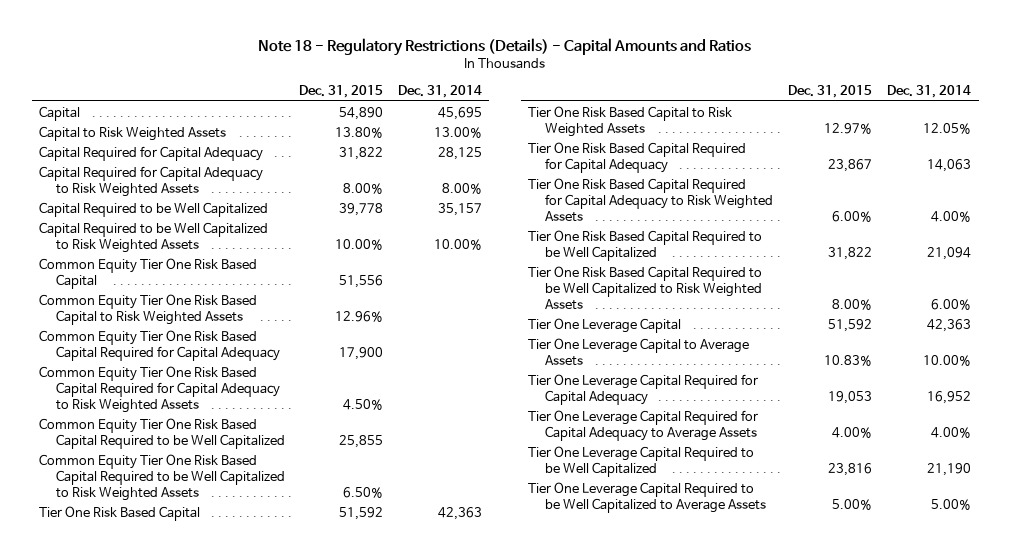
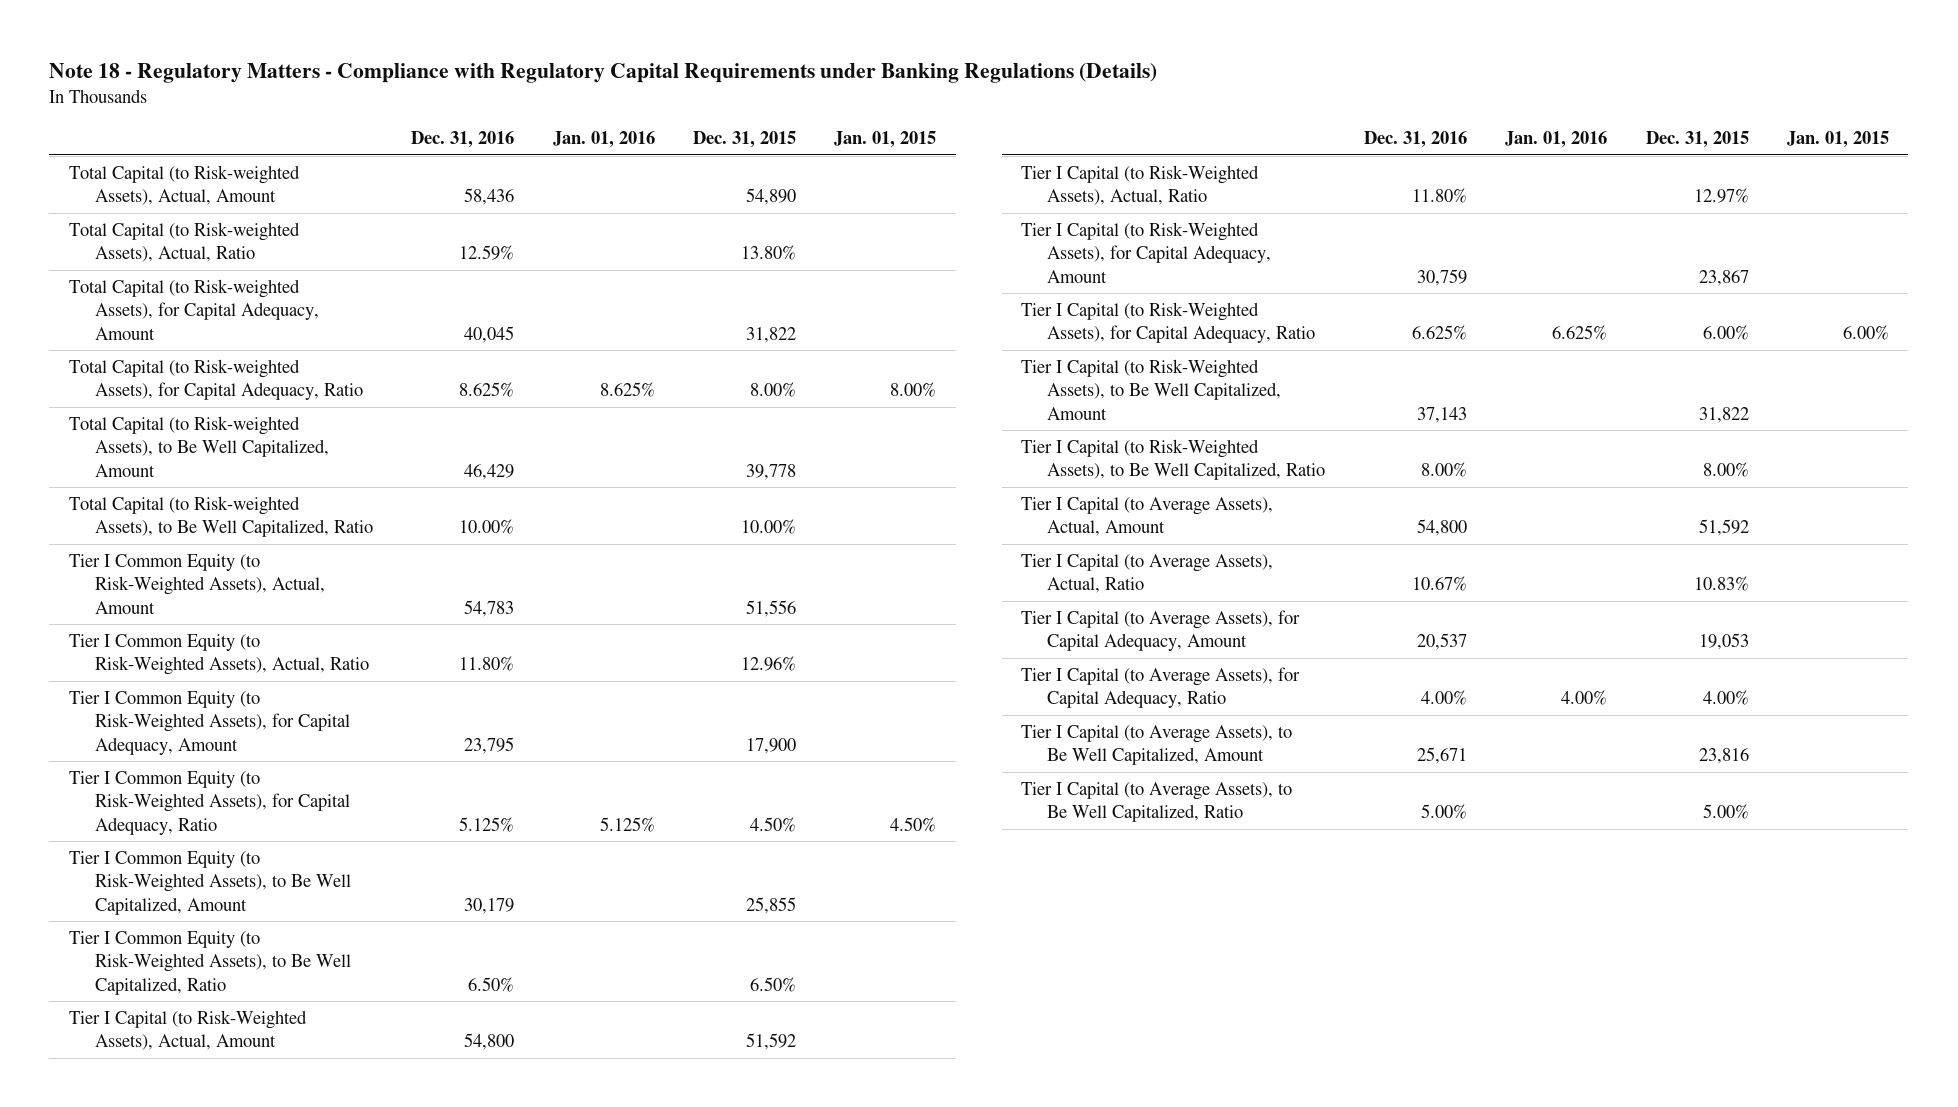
- Note 18 - Regulatory Restrictions (Details) - Capital Amounts and Ratios
+ Note 18 - Regulatory Matters - Compliance with Regulatory Capital Requirements under Banking Regulations (Details)
- | Dec. 31, 2015 | Dec. 31, 2014
+ | Dec. 31, 2016 | Jan. 01, 2016 | Dec. 31, 2015 | Jan. 01, 2015
- Capital | 54,890 | 45,695
- Capital to Risk Weighted Assets | 13.80% | 13.00%
- Capital Required for Capital Adequacy | 31,822 | 28,125
- Capital Required for Capital Adequacy to Risk Weighted Assets | 8.00% | 8.00%
- Capital Required to be Well Capitalized | 39,778 | 35,157
- Capital Required to be Well Capitalized to Risk Weighted Assets | 10.00% | 10.00%
- Common Equity Tier One Risk Based Capital | 51,556 |
- Common Equity Tier One Risk Based Capital to Risk Weighted Assets | 12.96% |
- Common Equity Tier One Risk Based Capital Required for Capital Adequacy | 17,900 |
- Common Equity Tier One Risk Based Capital Required for Capital Adequacy to Risk Weighted Assets | 4.50% |
- Common Equity Tier One Risk Based Capital Required to be Well Capitalized | 25,855 |
- Common Equity Tier One Risk Based Capital Required to be Well Capitalized to Risk Weighted Assets | 6.50% |
- Tier One Risk Based Capital | 51,592 | 42,363
- Tier One Risk Based Capital to Risk Weighted Assets | 12.97% | 12.05%
- Tier One Risk Based Capital Required for Capital Adequacy | 23,867 | 14,063
- Tier One Risk Based Capital Required for Capital Adequacy to Risk Weighted Assets | 6.00% | 4.00%
- Tier One Risk Based Capital Required to be Well Capitalized | 31,822 | 21,094
- Tier One Risk Based Capital Required to be Well Capitalized to Risk Weighted Assets | 8.00% | 6.00%
- Tier One Leverage Capital | 51,592 | 42,363
- Tier One Leverage Capital to Average Assets | 10.83% | 10.00%
- Tier One Leverage Capital Required for Capital Adequacy | 19,053 | 16,952
- Tier One Leverage Capital Required for Capital Adequacy to Average Assets | 4.00% | 4.00%
- Tier One Leverage Capital Required to be Well Capitalized | 23,816 | 21,190
- Tier One Leverage Capital Required to be Well Capitalized to Average Assets | 5.00% | 5.00%
+ Total Capital (to Risk-weighted Assets), Actual, Amount | 58,436 | | 54,890 |
+ Total Capital (to Risk-weighted Assets), Actual, Ratio | 12.59% | | 13.80% |
+ Total Capital (to Risk-weighted Assets), for Capital Adequacy, Amount | 40,045 | | 31,822 |
+ Total Capital (to Risk-weighted Assets), for Capital Adequacy, Ratio | 8.625% | 8.625% | 8.00% | 8.00%
+ Total Capital (to Risk-weighted Assets), to Be Well Capitalized, Amount | 46,429 | | 39,778 |
+ Total Capital (to Risk-weighted Assets), to Be Well Capitalized, Ratio | 10.00% | | 10.00% |
+ Tier I Common Equity (to Risk-Weighted Assets), Actual, Amount | 54,783 | | 51,556 |
+ Tier I Common Equity (to Risk-Weighted Assets), Actual, Ratio | 11.80% | | 12.96% |
+ Tier I Common Equity (to Risk-Weighted Assets), for Capital Adequacy, Amount | 23,795 | | 17,900 |
+ Tier I Common Equity (to Risk-Weighted Assets), for Capital Adequacy, Ratio | 5.125% | 5.125% | 4.50% | 4.50%
+ Tier I Common Equity (to Risk-Weighted Assets), to Be Well Capitalized, Amount | 30,179 | | 25,855 |
+ Tier I Common Equity (to Risk-Weighted Assets), to Be Well Capitalized, Ratio | 6.50% | | 6.50% |
+ Tier I Capital (to Risk-Weighted Assets), Actual, Amount | 54,800 | | 51,592 |
+ Tier I Capital (to Risk-Weighted Assets), Actual, Ratio | 11.80% | | 12.97% |
+ Tier I Capital (to Risk-Weighted Assets), for Capital Adequacy, Amount | 30,759 | | 23,867 |
+ Tier I Capital (to Risk-Weighted Assets), for Capital Adequacy, Ratio | 6.625% | 6.625% | 6.00% | 6.00%
+ Tier I Capital (to Risk-Weighted Assets), to Be Well Capitalized, Amount | 37,143 | | 31,822 |
+ Tier I Capital (to Risk-Weighted Assets), to Be Well Capitalized, Ratio | 8.00% | | 8.00% |
+ Tier I Capital (to Average Assets), Actual, Amount | 54,800 | | 51,592 |
+ Tier I Capital (to Average Assets), Actual, Ratio | 10.67% | | 10.83% |
+ Tier I Capital (to Average Assets), for Capital Adequacy, Amount | 20,537 | | 19,053 |
+ Tier I Capital (to Average Assets), for Capital Adequacy, Ratio | 4.00% | 4.00% | 4.00% |
+ Tier I Capital (to Average Assets), to Be Well Capitalized, Amount | 25,671 | | 23,816 |
+ Tier I Capital (to Average Assets), to Be Well Capitalized, Ratio | 5.00% | | 5.00% |

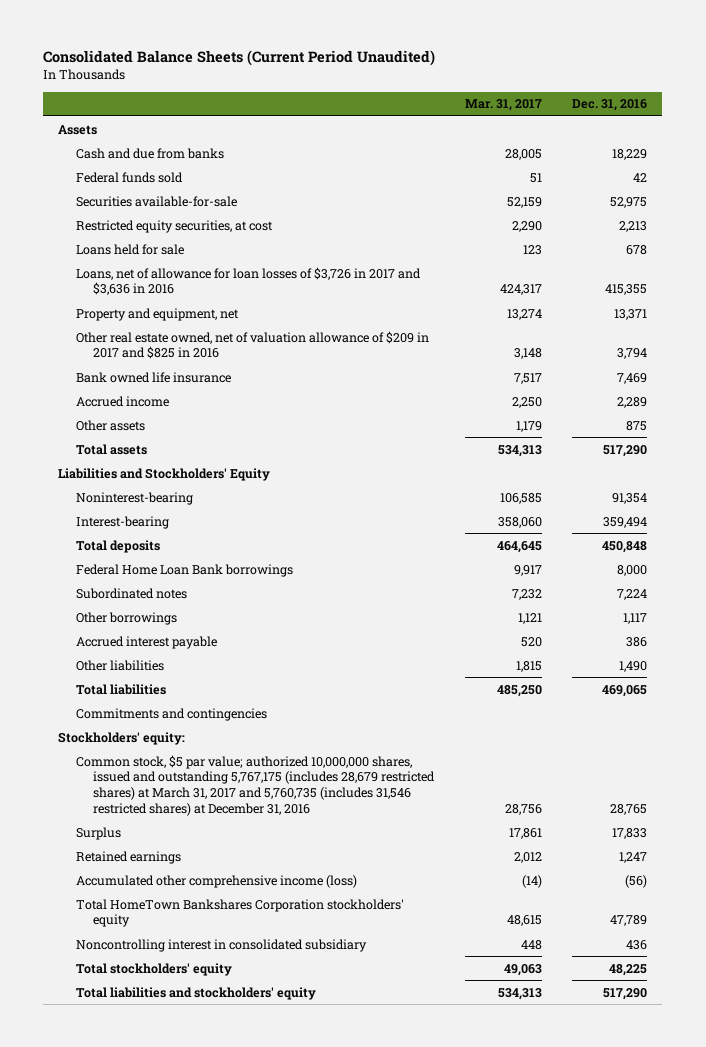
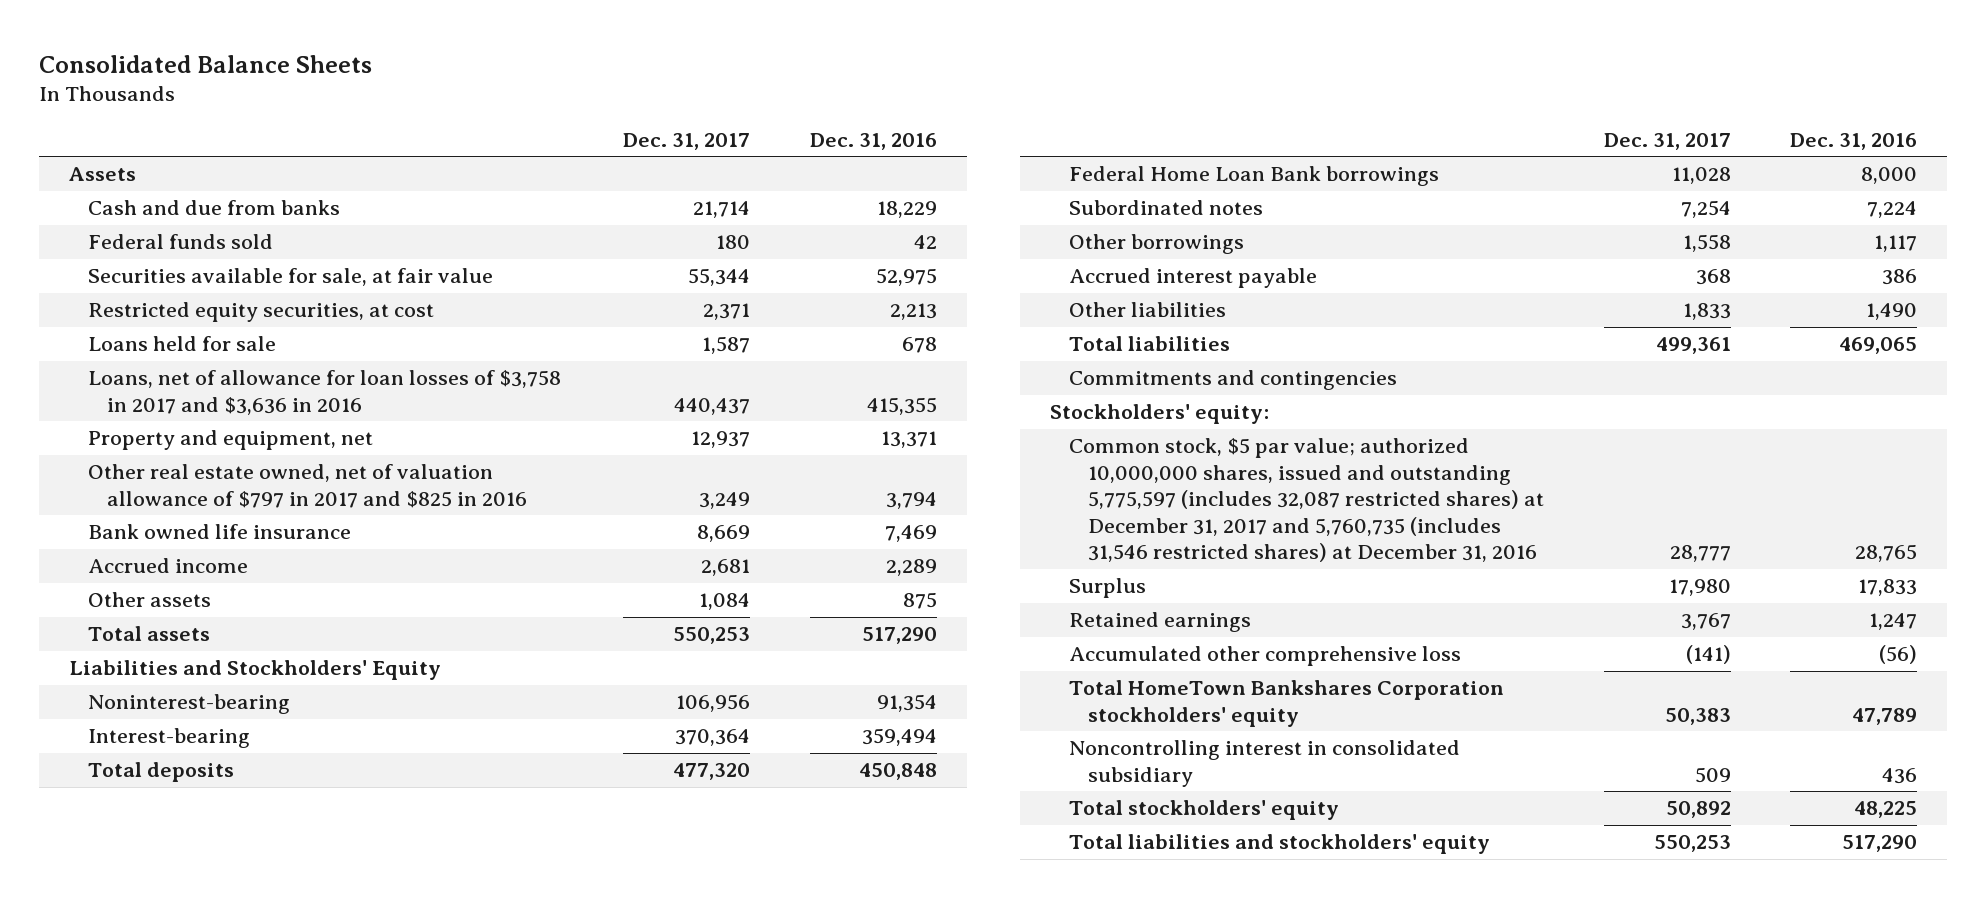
- Consolidated Balance Sheets (Current Period Unaudited)
+ Consolidated Balance Sheets
- | Mar. 31, 2017 | Dec. 31, 2016
+ | Dec. 31, 2017 | Dec. 31, 2016
- Securities available-for-sale | 52,159 | 52,975
+ Securities available for sale, at fair value | 55,344 | 52,975
- Loans, net of allowance for loan losses of $3,726 in 2017 and $3,636 in 2016 | 424,317 | 415,355
+ Loans, net of allowance for loan losses of $3,758 in 2017 and $3,636 in 2016 | 440,437 | 415,355
- Other real estate owned, net of valuation allowance of $209 in 2017 and $825 in 2016 | 3,148 | 3,794
+ Other real estate owned, net of valuation allowance of $797 in 2017 and $825 in 2016 | 3,249 | 3,794
- Common stock, $5 par value; authorized 10,000,000 shares, issued and outstanding 5,767,175 (includes 28,679 restricted shares) at March 31, 2017 and 5,760,735 (includes 31,546 restricted shares) at December 31, 2016 | 28,756 | 28,765
+ Common stock, $5 par value; authorized 10,000,000 shares, issued and outstanding 5,775,597 (includes 32,087 restricted shares) at December 31, 2017 and 5,760,735 (includes 31,546 restricted shares) at December 31, 2016 | 28,777 | 28,765
- Accumulated other comprehensive income (loss) | (14) | (56)
+ Accumulated other comprehensive loss | (141) | (56)

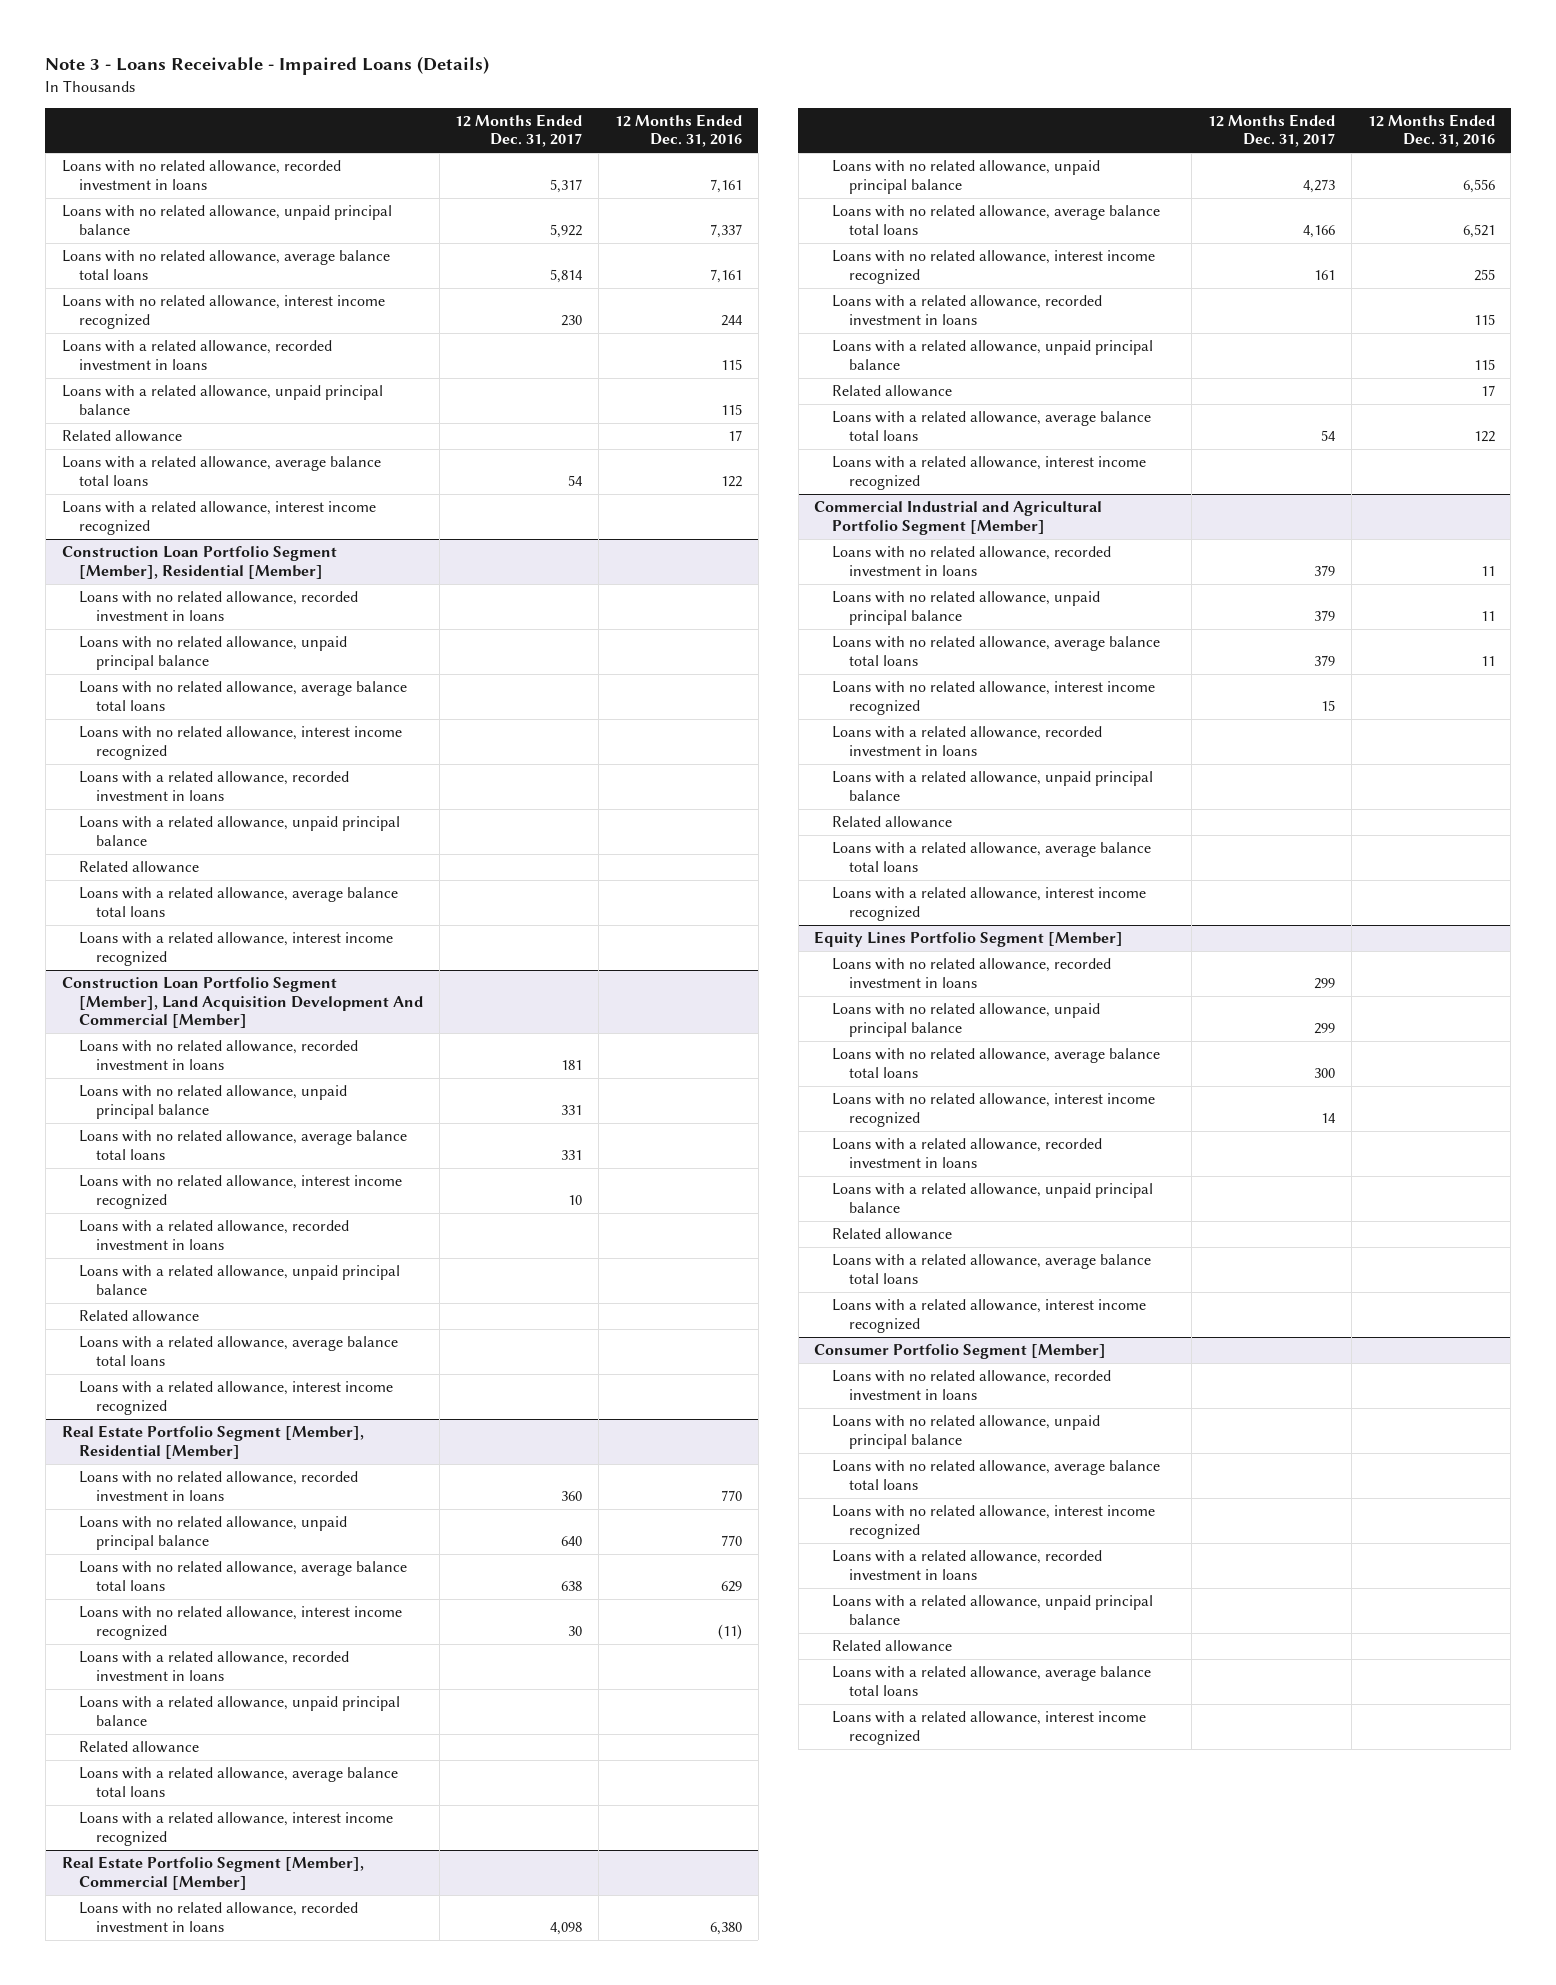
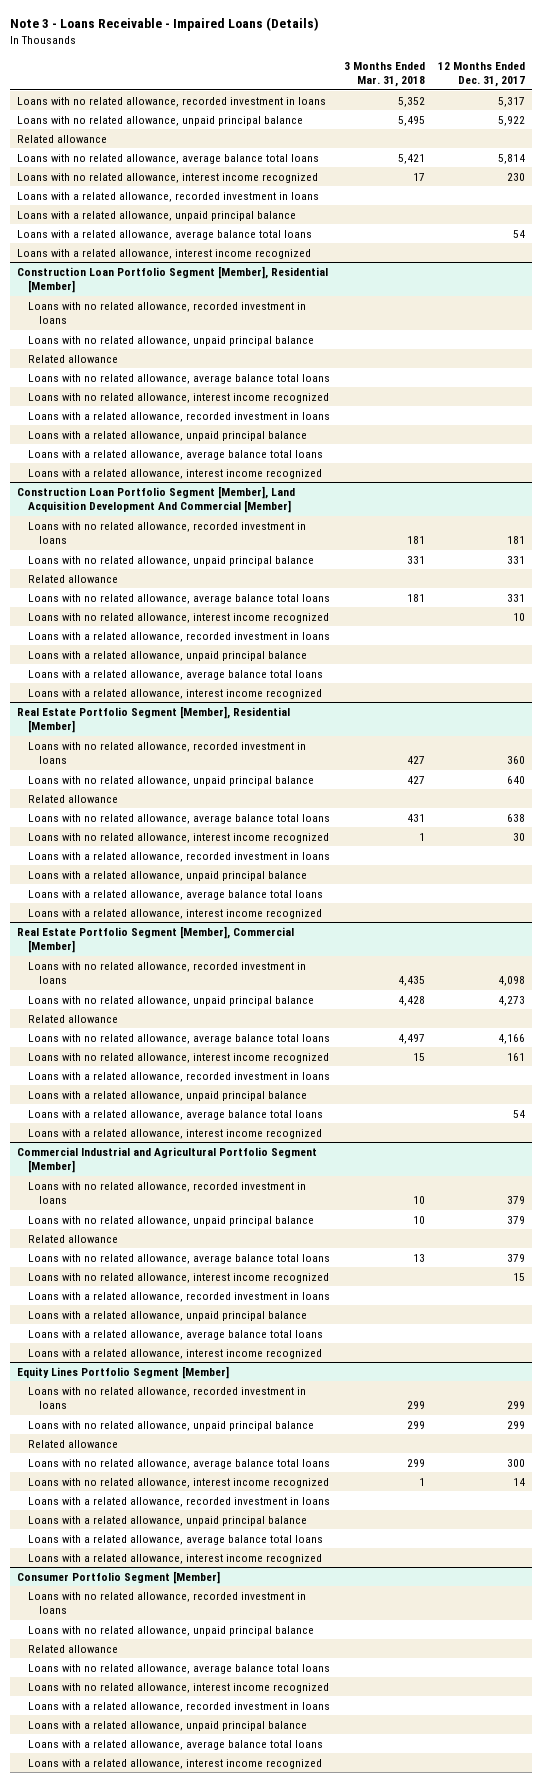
- | 12 Months Ended Dec. 31, 2017 | 12 Months Ended Dec. 31, 2016
+ | 3 Months Ended Mar. 31, 2018 | 12 Months Ended Dec. 31, 2017
moved up: Related allowance
@ Construction Loan Portfolio Segment [Member], Residential [Member]
moved up: Related allowance
@ Construction Loan Portfolio Segment [Member], Land Acquisition Development And Commercial [Member]
moved up: Related allowance
@ Real Estate Portfolio Segment [Member], Residential [Member]
moved up: Related allowance
@ Real Estate Portfolio Segment [Member], Commercial [Member]
moved up: Related allowance
@ Commercial Industrial and Agricultural Portfolio Segment [Member]
moved up: Related allowance
@ Equity Lines Portfolio Segment [Member]
moved up: Related allowance
@ Consumer Portfolio Segment [Member]
moved up: Related allowance

